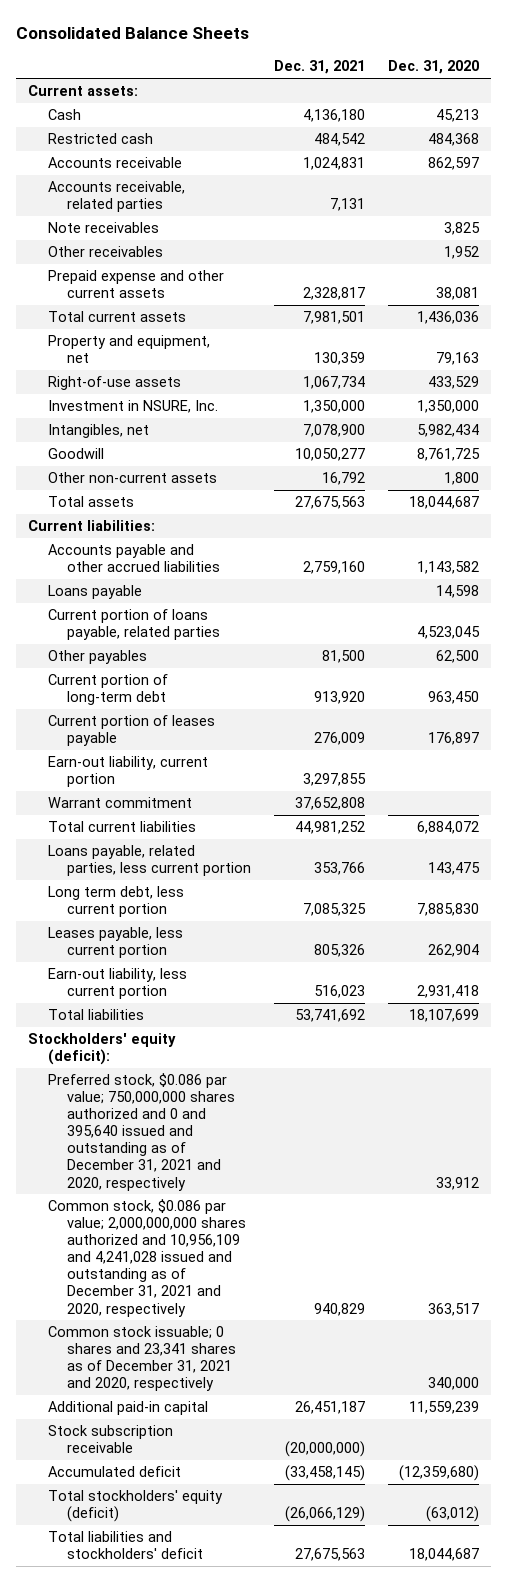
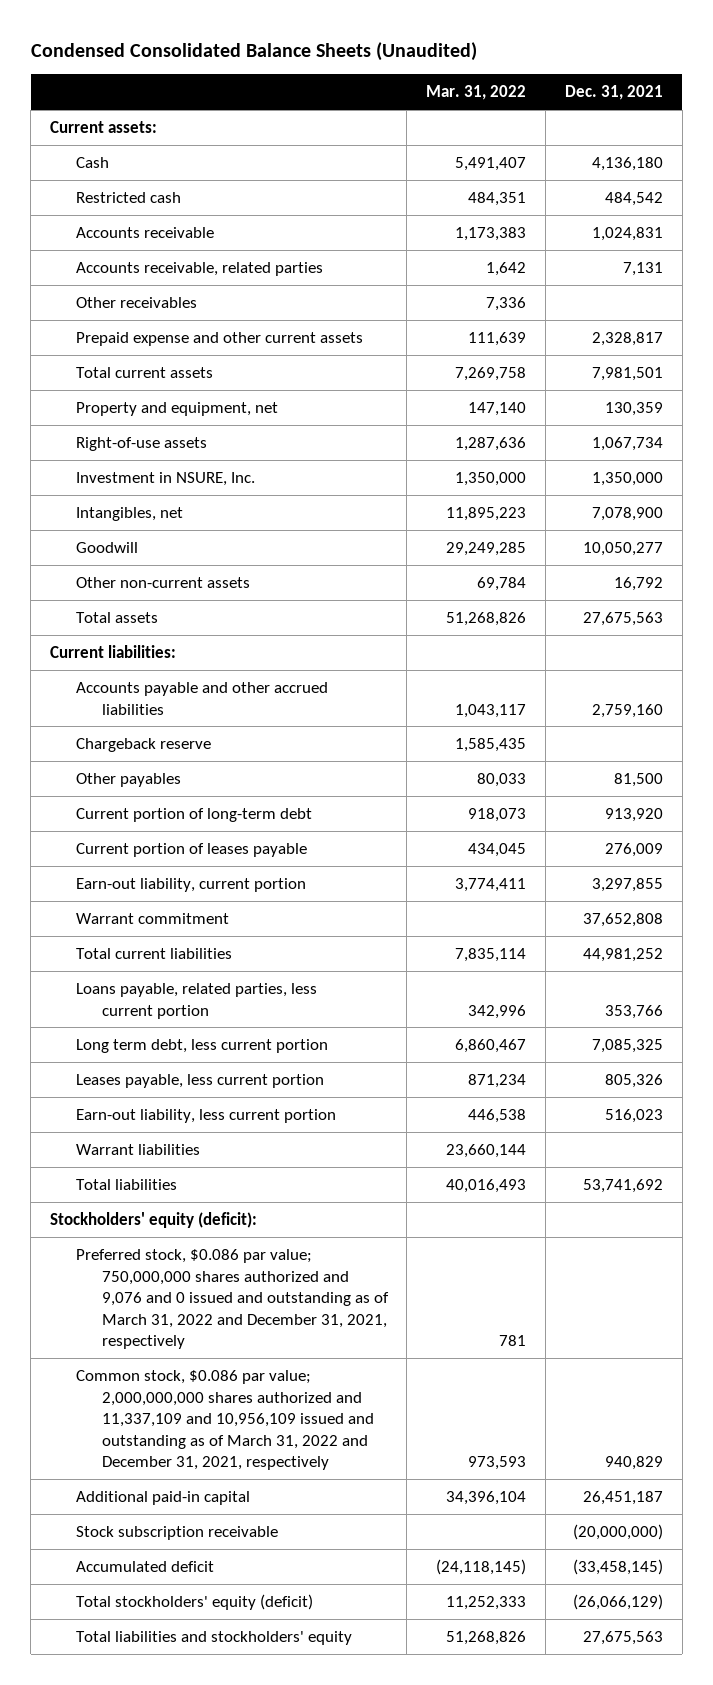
- Consolidated Balance Sheets
+ Condensed Consolidated Balance Sheets (Unaudited)
- | Dec. 31, 2021 | Dec. 31, 2020
+ | Mar. 31, 2022 | Dec. 31, 2021
- Note receivables | | 3,825
- Loans payable | | 14,598
- Current portion of loans payable, related parties | | 4,523,045
+ Chargeback reserve | 1,585,435 |
+ Warrant liabilities | 23,660,144 |
- Preferred stock, $0.086 par value; 750,000,000 shares authorized and 0 and 395,640 issued and outstanding as of December 31, 2021 and 2020, respectively | | 33,912
- Common stock, $0.086 par value; 2,000,000,000 shares authorized and 10,956,109 and 4,241,028 issued and outstanding as of December 31, 2021 and 2020, respectively | 940,829 | 363,517
- Common stock issuable; 0 shares and 23,341 shares as of December 31, 2021 and 2020, respectively | | 340,000
+ Preferred stock, $0.086 par value; 750,000,000 shares authorized and 9,076 and 0 issued and outstanding as of March 31, 2022 and December 31, 2021, respectively | 781 |
+ Common stock, $0.086 par value; 2,000,000,000 shares authorized and 11,337,109 and 10,956,109 issued and outstanding as of March 31, 2022 and December 31, 2021, respectively | 973,593 | 940,829
- Total liabilities and stockholders' deficit | 27,675,563 | 18,044,687
+ Total liabilities and stockholders' equity | 51,268,826 | 27,675,563

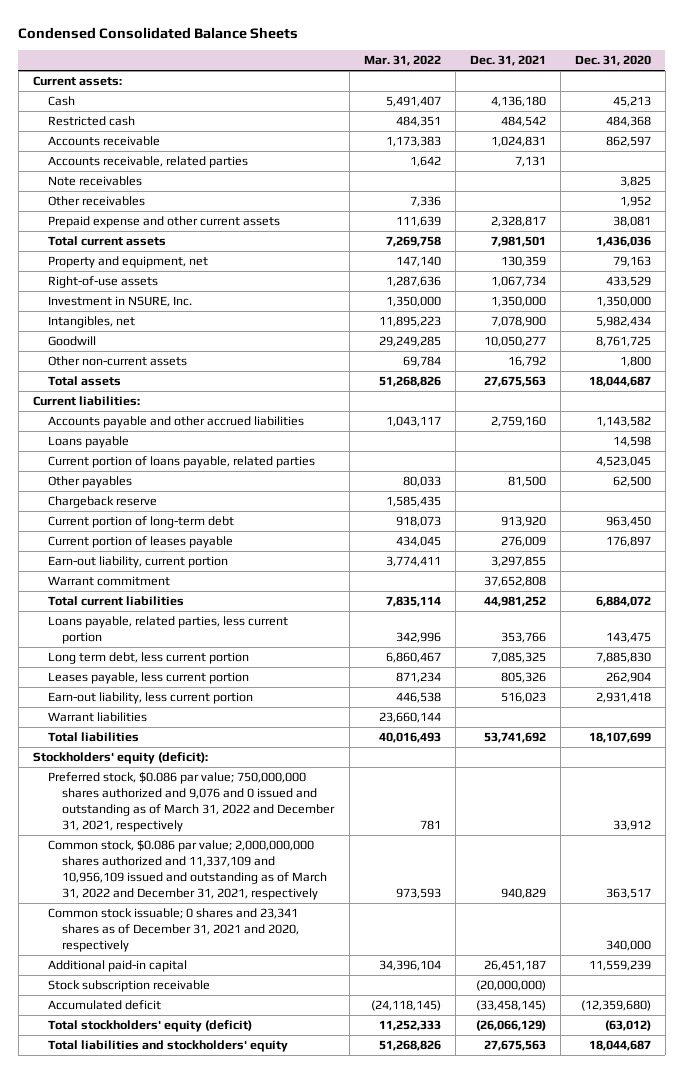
- Condensed Consolidated Balance Sheets (Unaudited)
+ Condensed Consolidated Balance Sheets
- | Mar. 31, 2022 | Dec. 31, 2021
+ | Mar. 31, 2022 | Dec. 31, 2021 | Dec. 31, 2020
+ Note receivables | | | 3,825
+ Loans payable | | | 14,598
+ Current portion of loans payable, related parties | | | 4,523,045
moved down: Chargeback reserve | 1,585,435 | |
+ Common stock issuable; 0 shares and 23,341 shares as of December 31, 2021 and 2020, respectively | | | 340,000

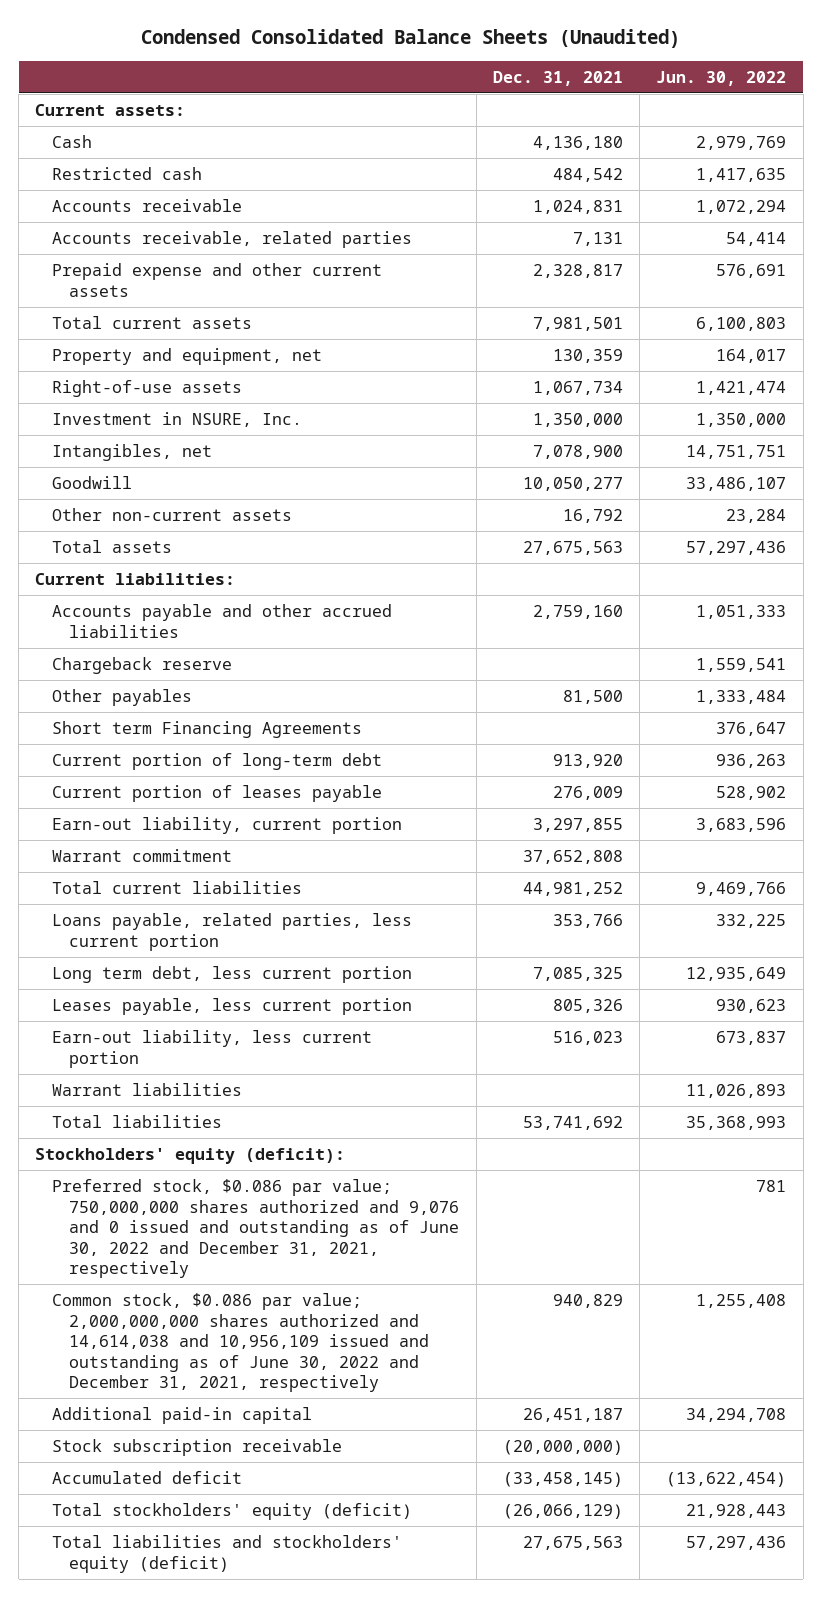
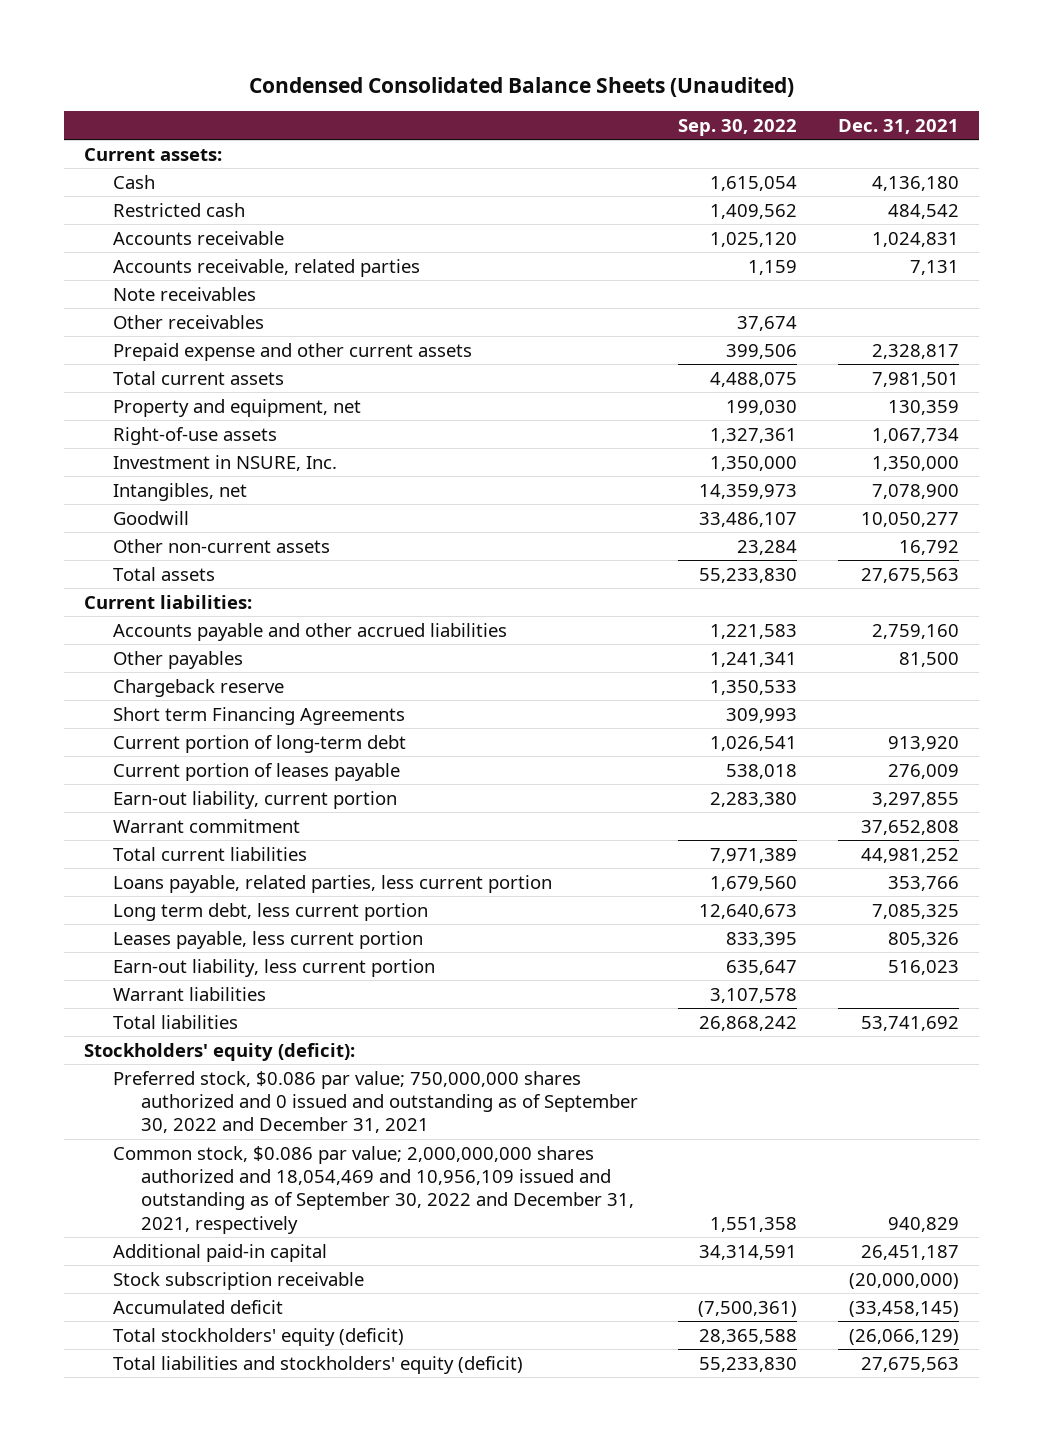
- | Dec. 31, 2021 | Jun. 30, 2022
+ | Sep. 30, 2022 | Dec. 31, 2021
+ Note receivables
+ Other receivables | 37,674 |
moved down: Chargeback reserve | 1,350,533 |
- Preferred stock, $0.086 par value; 750,000,000 shares authorized and 9,076 and 0 issued and outstanding as of June 30, 2022 and December 31, 2021, respectively | | 781
- Common stock, $0.086 par value; 2,000,000,000 shares authorized and 14,614,038 and 10,956,109 issued and outstanding as of June 30, 2022 and December 31, 2021, respectively | 940,829 | 1,255,408
+ Preferred stock, $0.086 par value; 750,000,000 shares authorized and 0 issued and outstanding as of September 30, 2022 and December 31, 2021
+ Common stock, $0.086 par value; 2,000,000,000 shares authorized and 18,054,469 and 10,956,109 issued and outstanding as of September 30, 2022 and December 31, 2021, respectively | 1,551,358 | 940,829

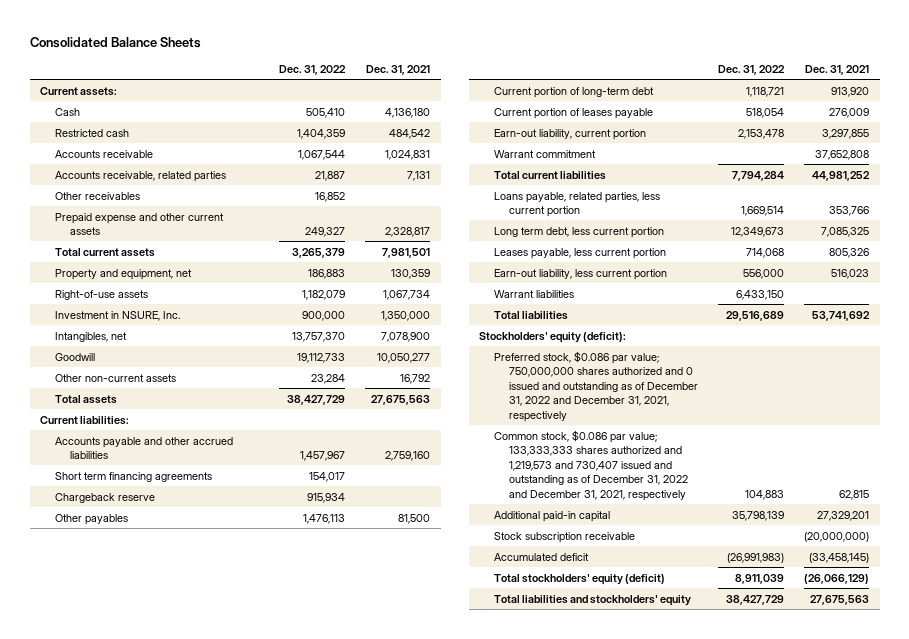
- Condensed Consolidated Balance Sheets (Unaudited)
+ Consolidated Balance Sheets
- | Sep. 30, 2022 | Dec. 31, 2021
+ | Dec. 31, 2022 | Dec. 31, 2021
- Note receivables
+ Short term financing agreements | 154,017 |
- Short term Financing Agreements | 309,993 |
moved down: Other payables | 1,476,113 | 81,500
- Preferred stock, $0.086 par value; 750,000,000 shares authorized and 0 issued and outstanding as of September 30, 2022 and December 31, 2021
- Common stock, $0.086 par value; 2,000,000,000 shares authorized and 18,054,469 and 10,956,109 issued and outstanding as of September 30, 2022 and December 31, 2021, respectively | 1,551,358 | 940,829
- Additional paid-in capital | 34,314,591 | 26,451,187
+ Preferred stock, $0.086 par value; 750,000,000 shares authorized and 0 issued and outstanding as of December 31, 2022 and December 31, 2021, respectively
+ Common stock, $0.086 par value; 133,333,333 shares authorized and 1,219,573 and 730,407 issued and outstanding as of December 31, 2022 and December 31, 2021, respectively | 104,883 | 62,815
+ Additional paid-in capital | 35,798,139 | 27,329,201
- Total liabilities and stockholders' equity (deficit) | 55,233,830 | 27,675,563
+ Total liabilities and stockholders' equity | 38,427,729 | 27,675,563

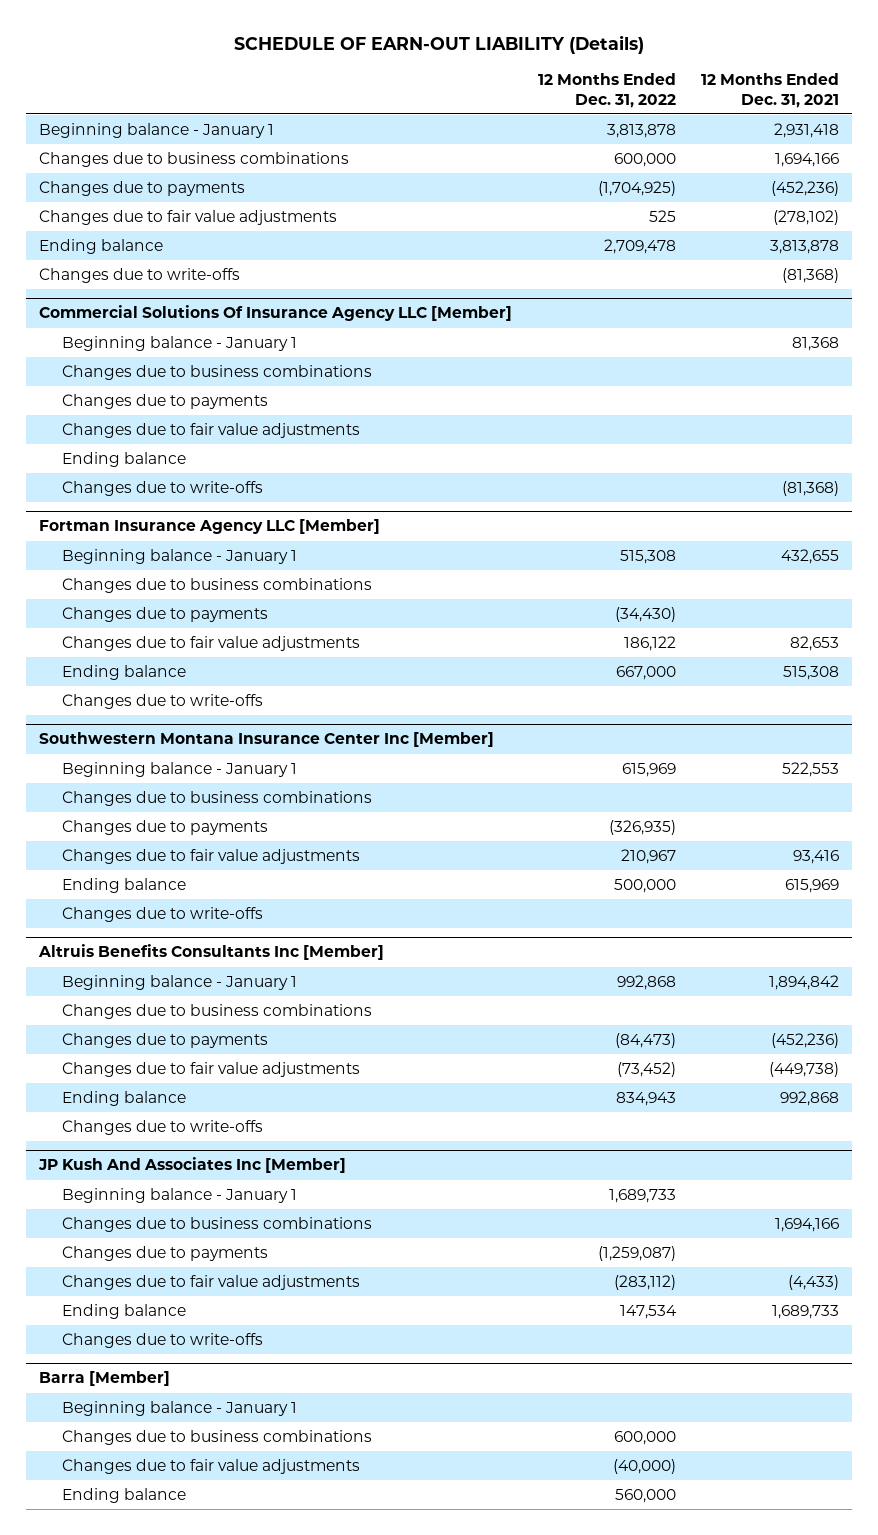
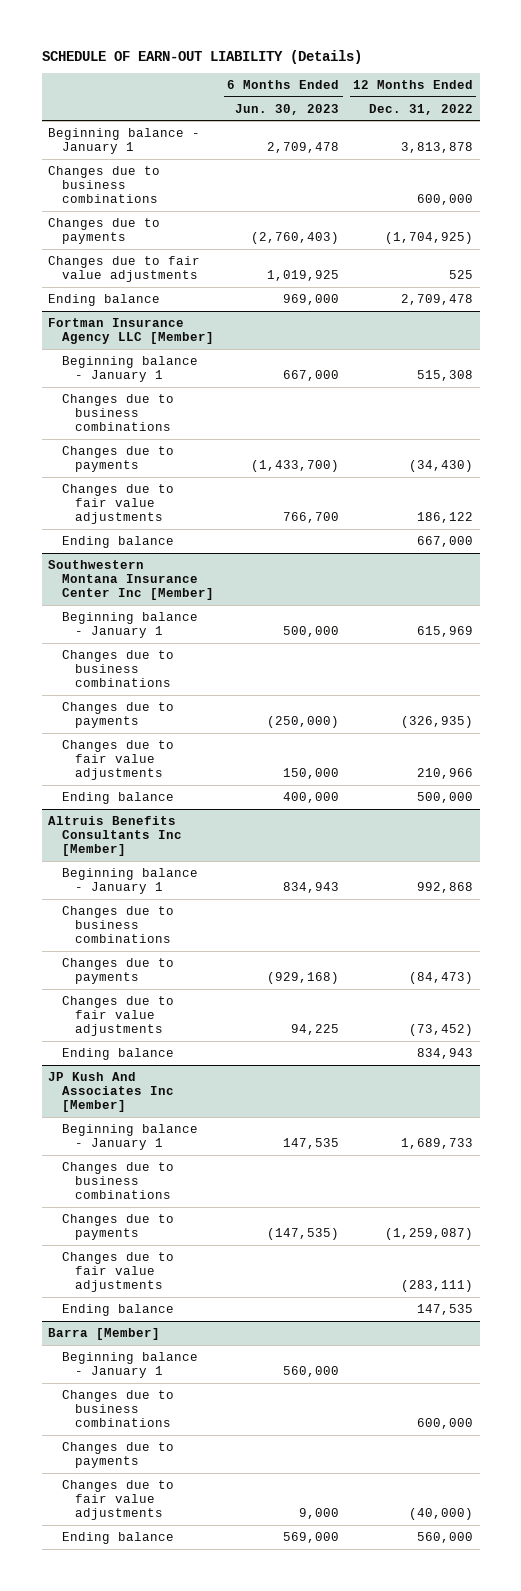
- | 12 Months Ended Dec. 31, 2022 | 12 Months Ended Dec. 31, 2021
+ | 6 Months Ended Jun. 30, 2023 | 12 Months Ended Dec. 31, 2022
- Changes due to write-offs | | (81,368)
- Commercial Solutions Of Insurance Agency LLC [Member]
- Beginning balance - January 1 | | 81,368
- Changes due to business combinations
- Changes due to payments
- Changes due to fair value adjustments
- Ending balance
- Changes due to write-offs | | (81,368)
@ Fortman Insurance Agency LLC [Member]
- Changes due to write-offs
@ Southwestern Montana Insurance Center Inc [Member]
- Changes due to fair value adjustments | 210,967 | 93,416
+ Changes due to fair value adjustments | 150,000 | 210,966
- Changes due to write-offs
@ Altruis Benefits Consultants Inc [Member]
- Changes due to write-offs
@ JP Kush And Associates Inc [Member]
- Changes due to fair value adjustments | (283,112) | (4,433)
- Ending balance | 147,534 | 1,689,733
- Changes due to write-offs
+ Changes due to fair value adjustments | | (283,111)
+ Ending balance | | 147,535
@ Barra [Member]
+ Changes due to payments

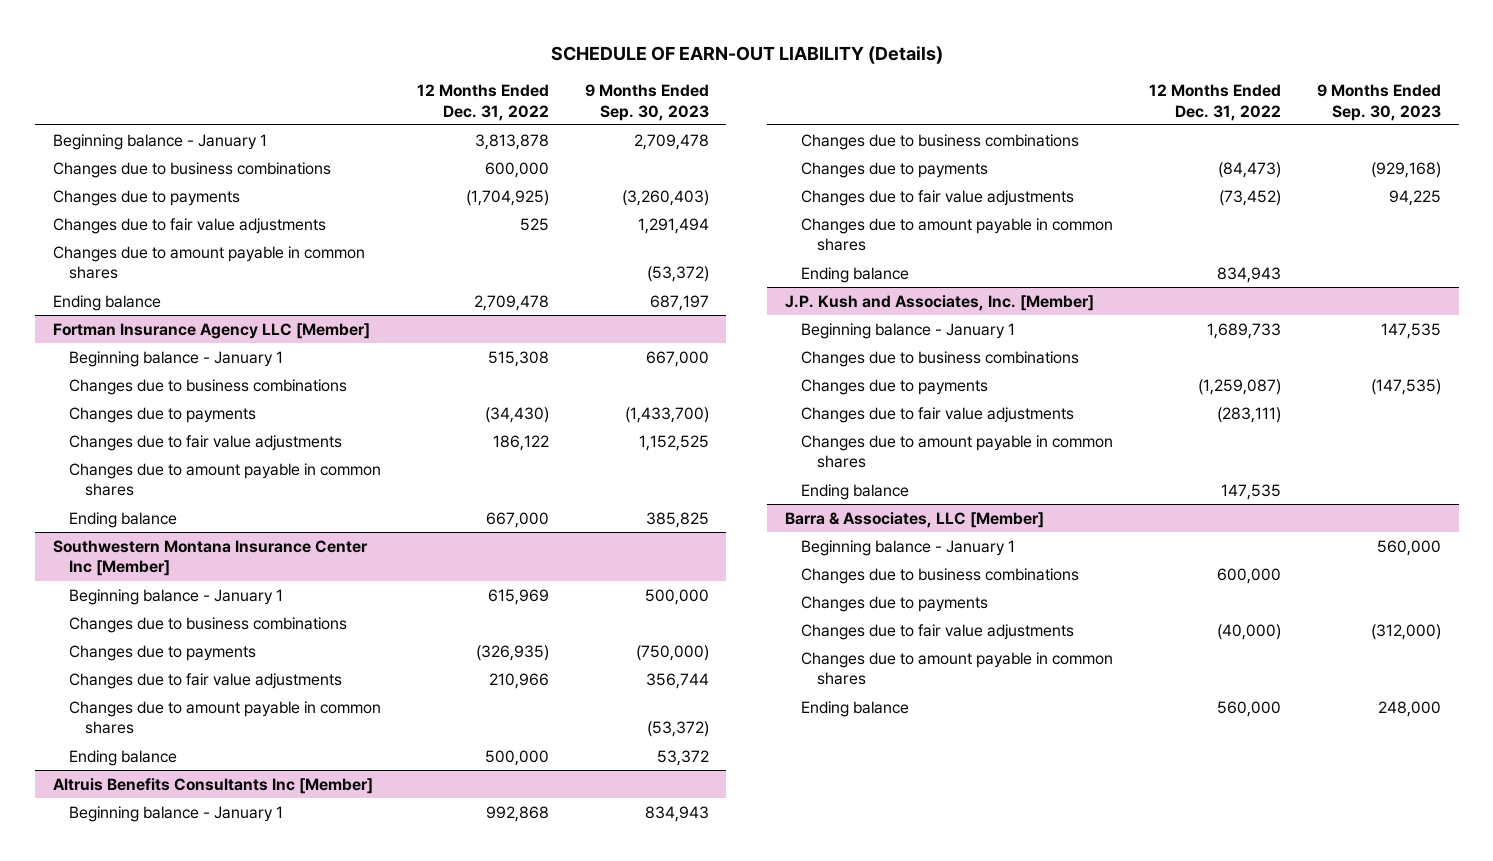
- | 6 Months Ended Jun. 30, 2023 | 12 Months Ended Dec. 31, 2022
+ | 12 Months Ended Dec. 31, 2022 | 9 Months Ended Sep. 30, 2023
+ Changes due to amount payable in common shares | | (53,372)
@ Fortman Insurance Agency LLC [Member]
+ Changes due to amount payable in common shares
@ Southwestern Montana Insurance Center Inc [Member]
+ Changes due to amount payable in common shares | | (53,372)
@ Altruis Benefits Consultants Inc [Member]
+ Changes due to amount payable in common shares
- JP Kush And Associates Inc [Member]
+ J.P. Kush and Associates, Inc. [Member]
+ Changes due to amount payable in common shares
- Barra [Member]
+ Barra & Associates, LLC [Member]
+ Changes due to amount payable in common shares

